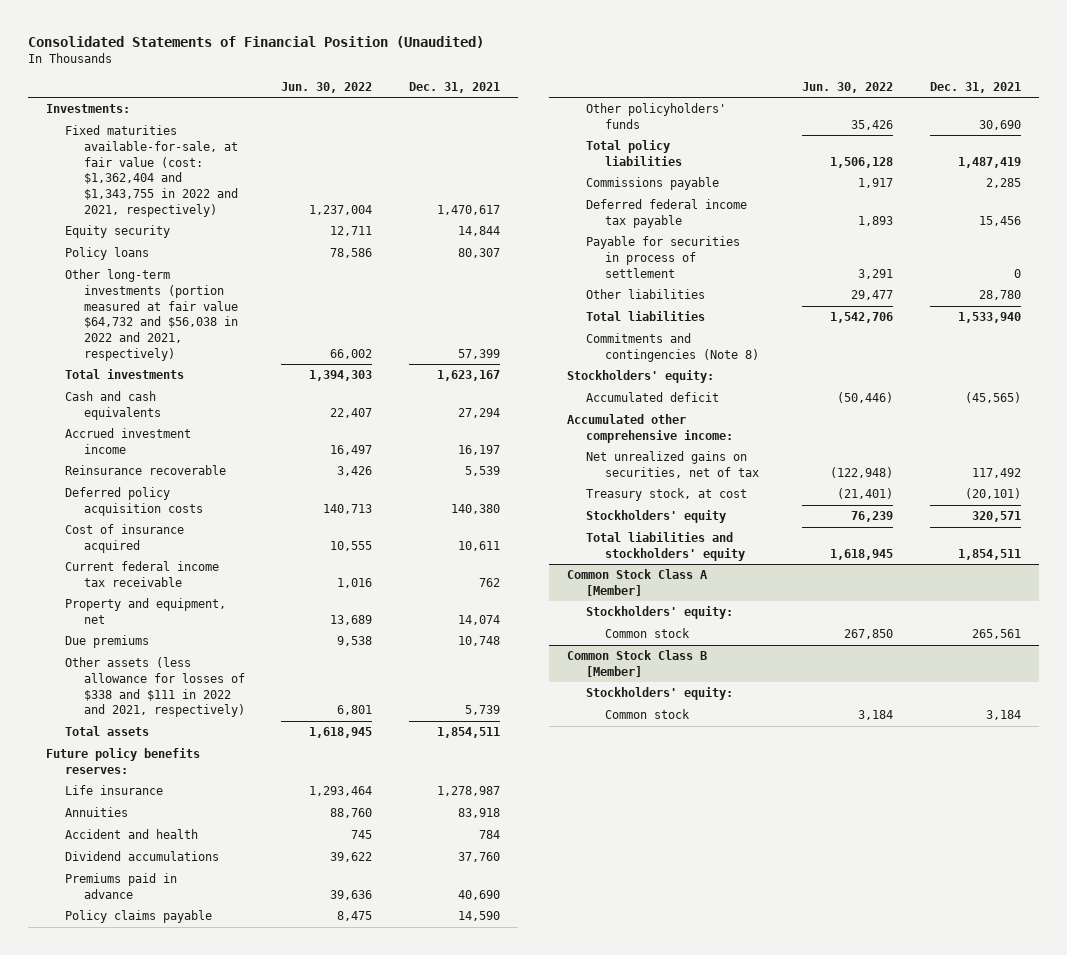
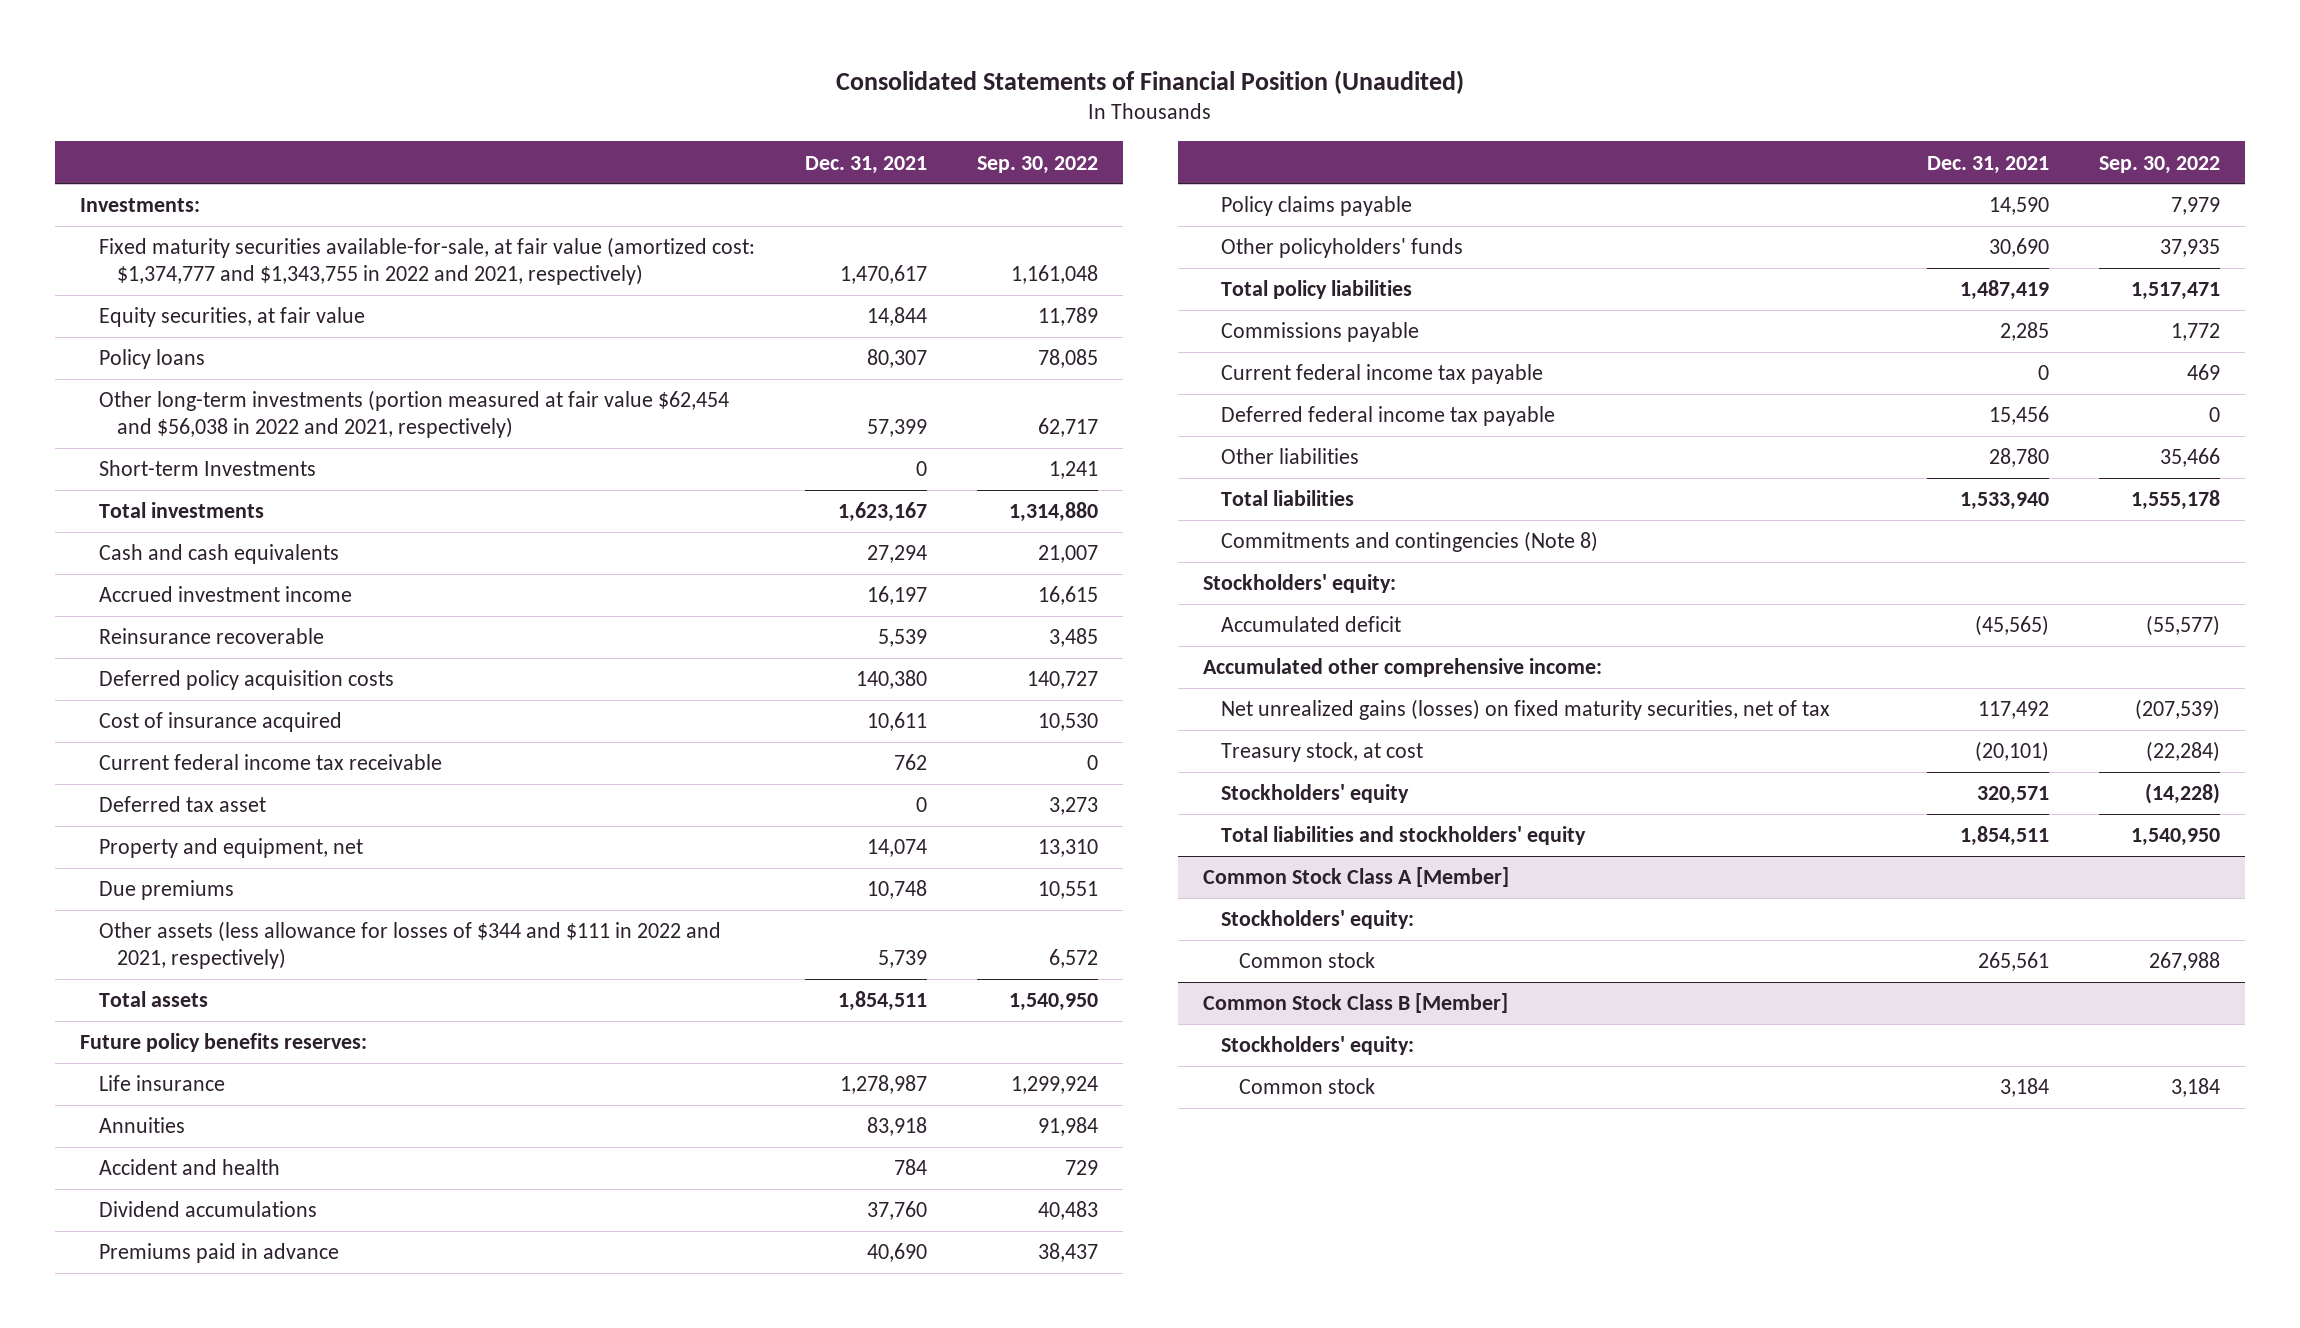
- | Jun. 30, 2022 | Dec. 31, 2021
+ | Dec. 31, 2021 | Sep. 30, 2022
- Fixed maturities available-for-sale, at fair value (cost: $1,362,404 and $1,343,755 in 2022 and 2021, respectively) | 1,237,004 | 1,470,617
- Equity security | 12,711 | 14,844
+ Fixed maturity securities available-for-sale, at fair value (amortized cost: $1,374,777 and $1,343,755 in 2022 and 2021, respectively) | 1,470,617 | 1,161,048
+ Equity securities, at fair value | 14,844 | 11,789
- Other long-term investments (portion measured at fair value $64,732 and $56,038 in 2022 and 2021, respectively) | 66,002 | 57,399
+ Other long-term investments (portion measured at fair value $62,454 and $56,038 in 2022 and 2021, respectively) | 57,399 | 62,717
+ Short-term Investments | 0 | 1,241
+ Deferred tax asset | 0 | 3,273
- Other assets (less allowance for losses of $338 and $111 in 2022 and 2021, respectively) | 6,801 | 5,739
+ Other assets (less allowance for losses of $344 and $111 in 2022 and 2021, respectively) | 5,739 | 6,572
+ Current federal income tax payable | 0 | 469
- Payable for securities in process of settlement | 3,291 | 0
- Net unrealized gains on securities, net of tax | (122,948) | 117,492
+ Net unrealized gains (losses) on fixed maturity securities, net of tax | 117,492 | (207,539)

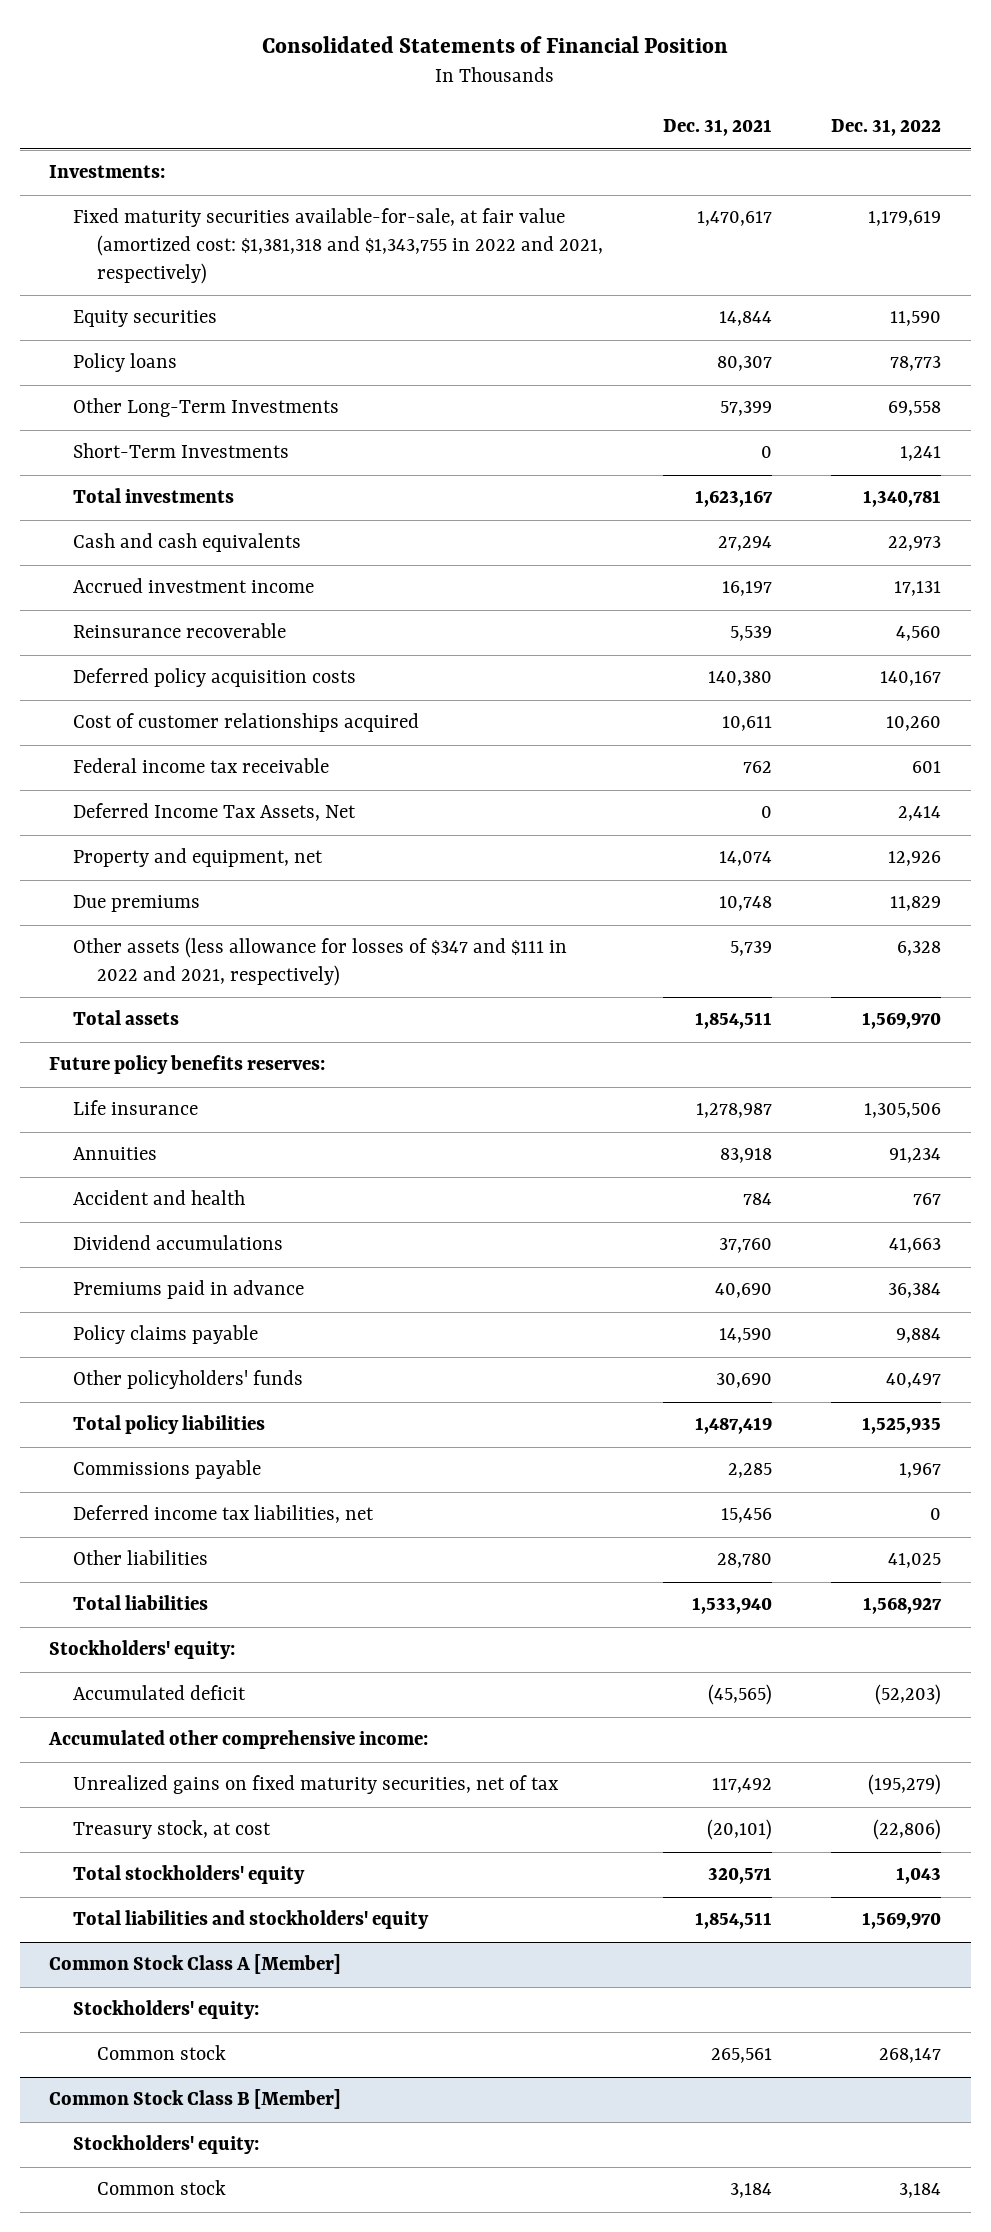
- Consolidated Statements of Financial Position (Unaudited)
+ Consolidated Statements of Financial Position
- | Dec. 31, 2021 | Sep. 30, 2022
+ | Dec. 31, 2021 | Dec. 31, 2022
- Fixed maturity securities available-for-sale, at fair value (amortized cost: $1,374,777 and $1,343,755 in 2022 and 2021, respectively) | 1,470,617 | 1,161,048
- Equity securities, at fair value | 14,844 | 11,789
+ Fixed maturity securities available-for-sale, at fair value (amortized cost: $1,381,318 and $1,343,755 in 2022 and 2021, respectively) | 1,470,617 | 1,179,619
+ Equity securities | 14,844 | 11,590
- Other long-term investments (portion measured at fair value $62,454 and $56,038 in 2022 and 2021, respectively) | 57,399 | 62,717
- Short-term Investments | 0 | 1,241
+ Other Long-Term Investments | 57,399 | 69,558
+ Short-Term Investments | 0 | 1,241
- Cost of insurance acquired | 10,611 | 10,530
- Current federal income tax receivable | 762 | 0
- Deferred tax asset | 0 | 3,273
+ Cost of customer relationships acquired | 10,611 | 10,260
+ Federal income tax receivable | 762 | 601
+ Deferred Income Tax Assets, Net | 0 | 2,414
- Other assets (less allowance for losses of $344 and $111 in 2022 and 2021, respectively) | 5,739 | 6,572
+ Other assets (less allowance for losses of $347 and $111 in 2022 and 2021, respectively) | 5,739 | 6,328
- Current federal income tax payable | 0 | 469
- Deferred federal income tax payable | 15,456 | 0
+ Deferred income tax liabilities, net | 15,456 | 0
- Commitments and contingencies (Note 8)
- Net unrealized gains (losses) on fixed maturity securities, net of tax | 117,492 | (207,539)
+ Unrealized gains on fixed maturity securities, net of tax | 117,492 | (195,279)
- Stockholders' equity | 320,571 | (14,228)
+ Total stockholders' equity | 320,571 | 1,043

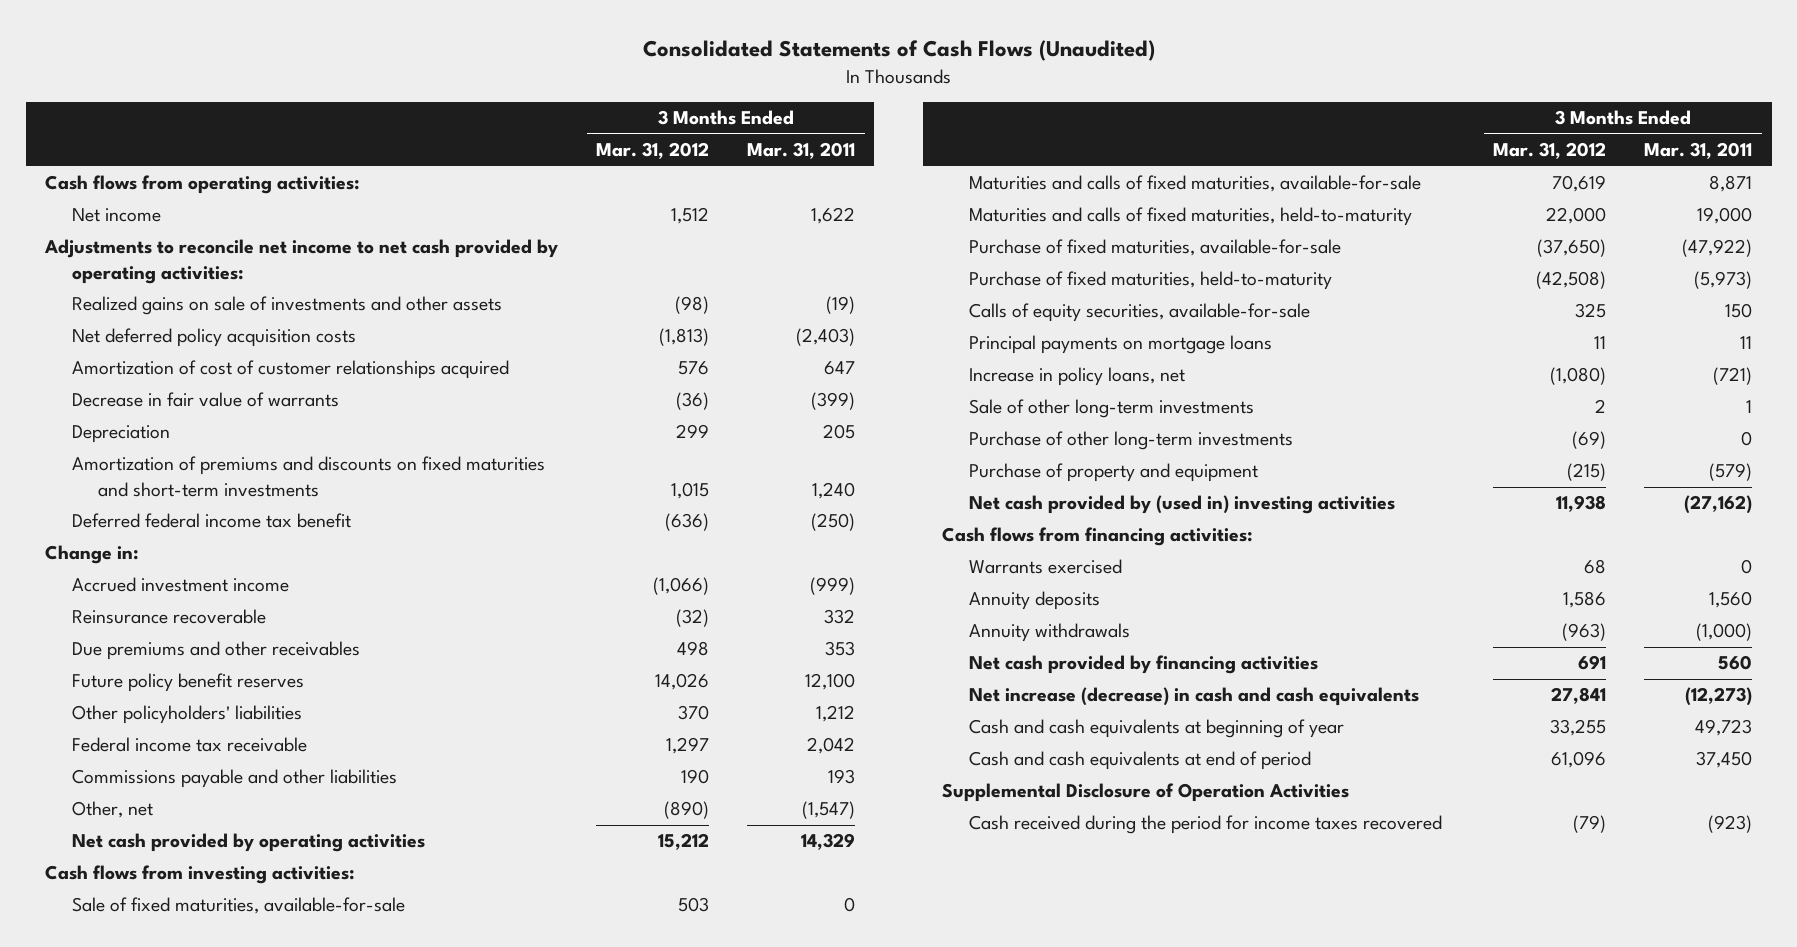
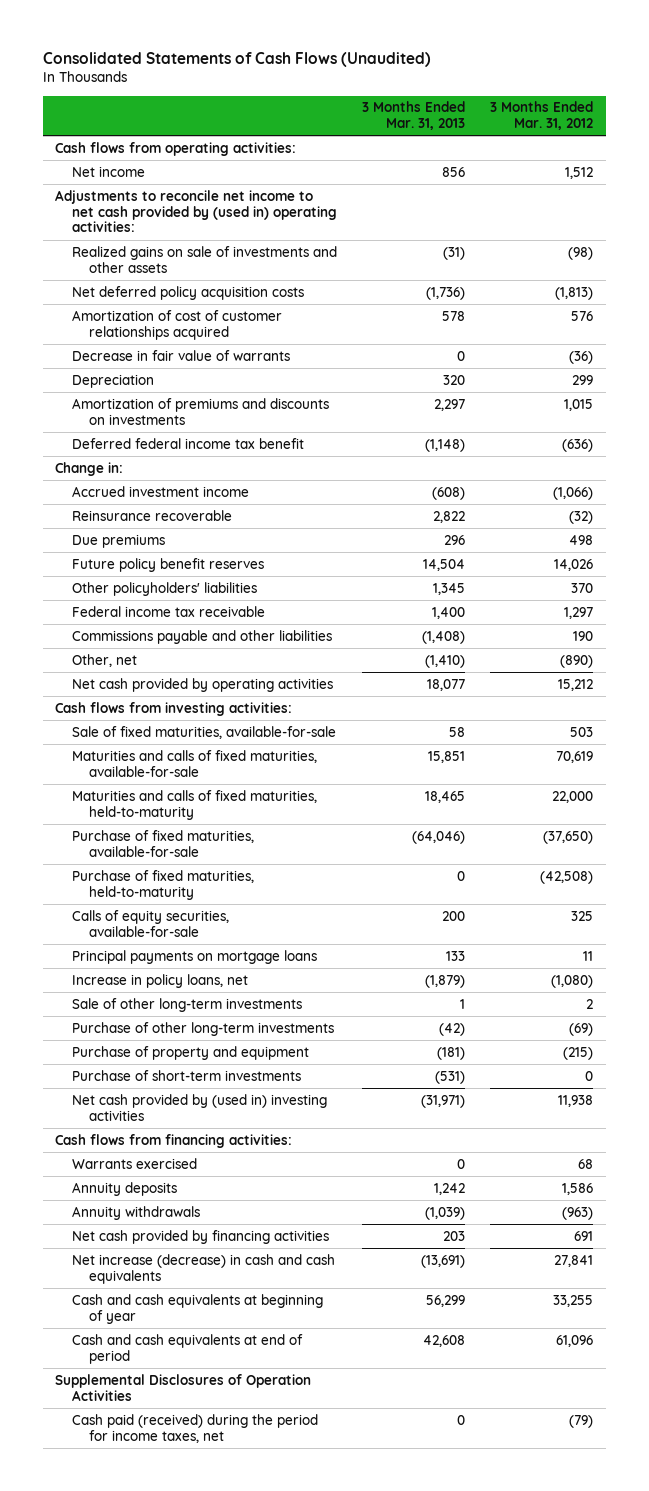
- | 3 Months Ended Mar. 31, 2012 | 3 Months Ended Mar. 31, 2011
+ | 3 Months Ended Mar. 31, 2013 | 3 Months Ended Mar. 31, 2012
- Adjustments to reconcile net income to net cash provided by operating activities:
+ Adjustments to reconcile net income to net cash provided by (used in) operating activities:
- Amortization of premiums and discounts on fixed maturities and short-term investments | 1,015 | 1,240
+ Amortization of premiums and discounts on investments | 2,297 | 1,015
- Due premiums and other receivables | 498 | 353
+ Due premiums | 296 | 498
+ Purchase of short-term investments | (531) | 0
- Supplemental Disclosure of Operation Activities
- Cash received during the period for income taxes recovered | (79) | (923)
+ Supplemental Disclosures of Operation Activities
+ Cash paid (received) during the period for income taxes, net | 0 | (79)

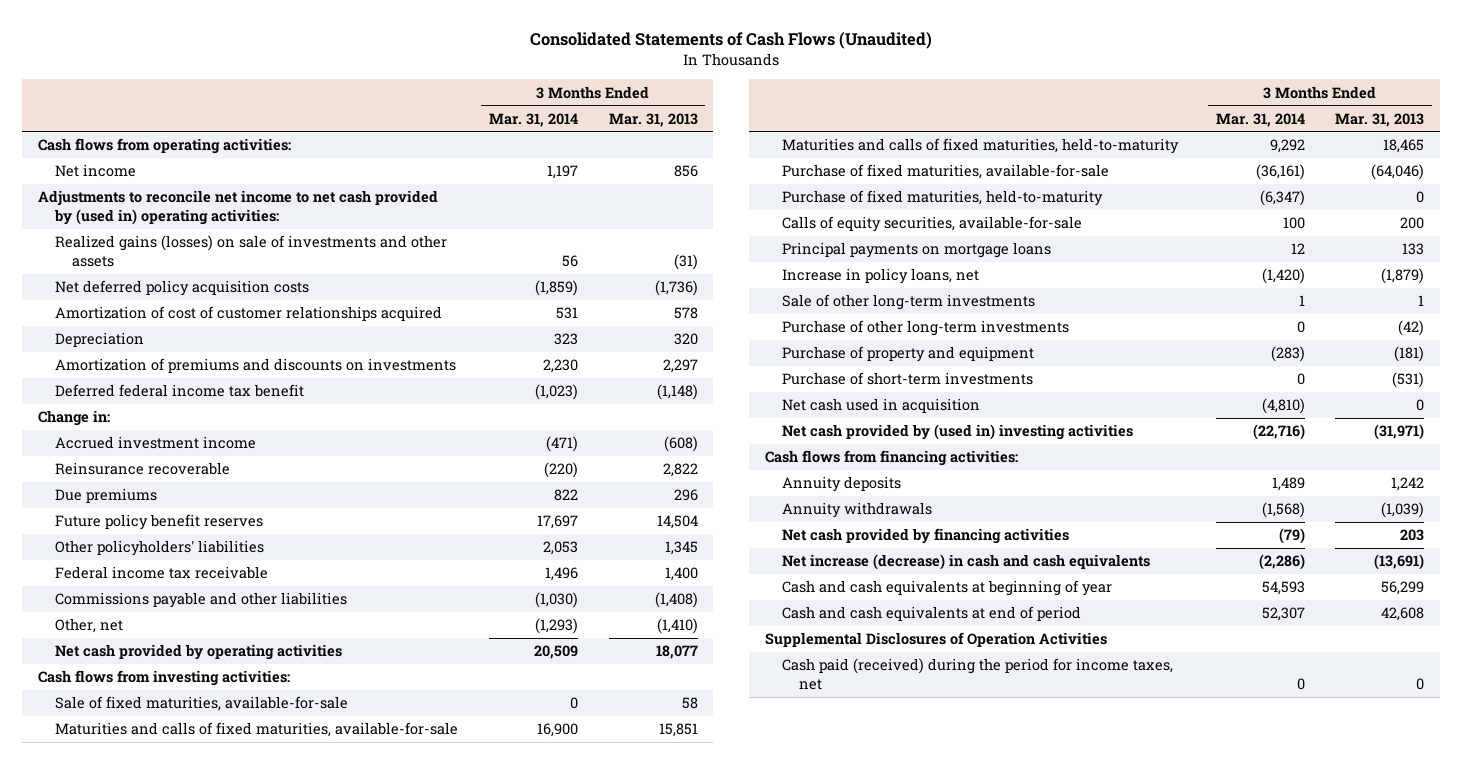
- | 3 Months Ended Mar. 31, 2013 | 3 Months Ended Mar. 31, 2012
+ | 3 Months Ended Mar. 31, 2014 | 3 Months Ended Mar. 31, 2013
- Realized gains on sale of investments and other assets | (31) | (98)
+ Realized gains (losses) on sale of investments and other assets | 56 | (31)
- Decrease in fair value of warrants | 0 | (36)
+ Net cash used in acquisition | (4,810) | 0
- Warrants exercised | 0 | 68

